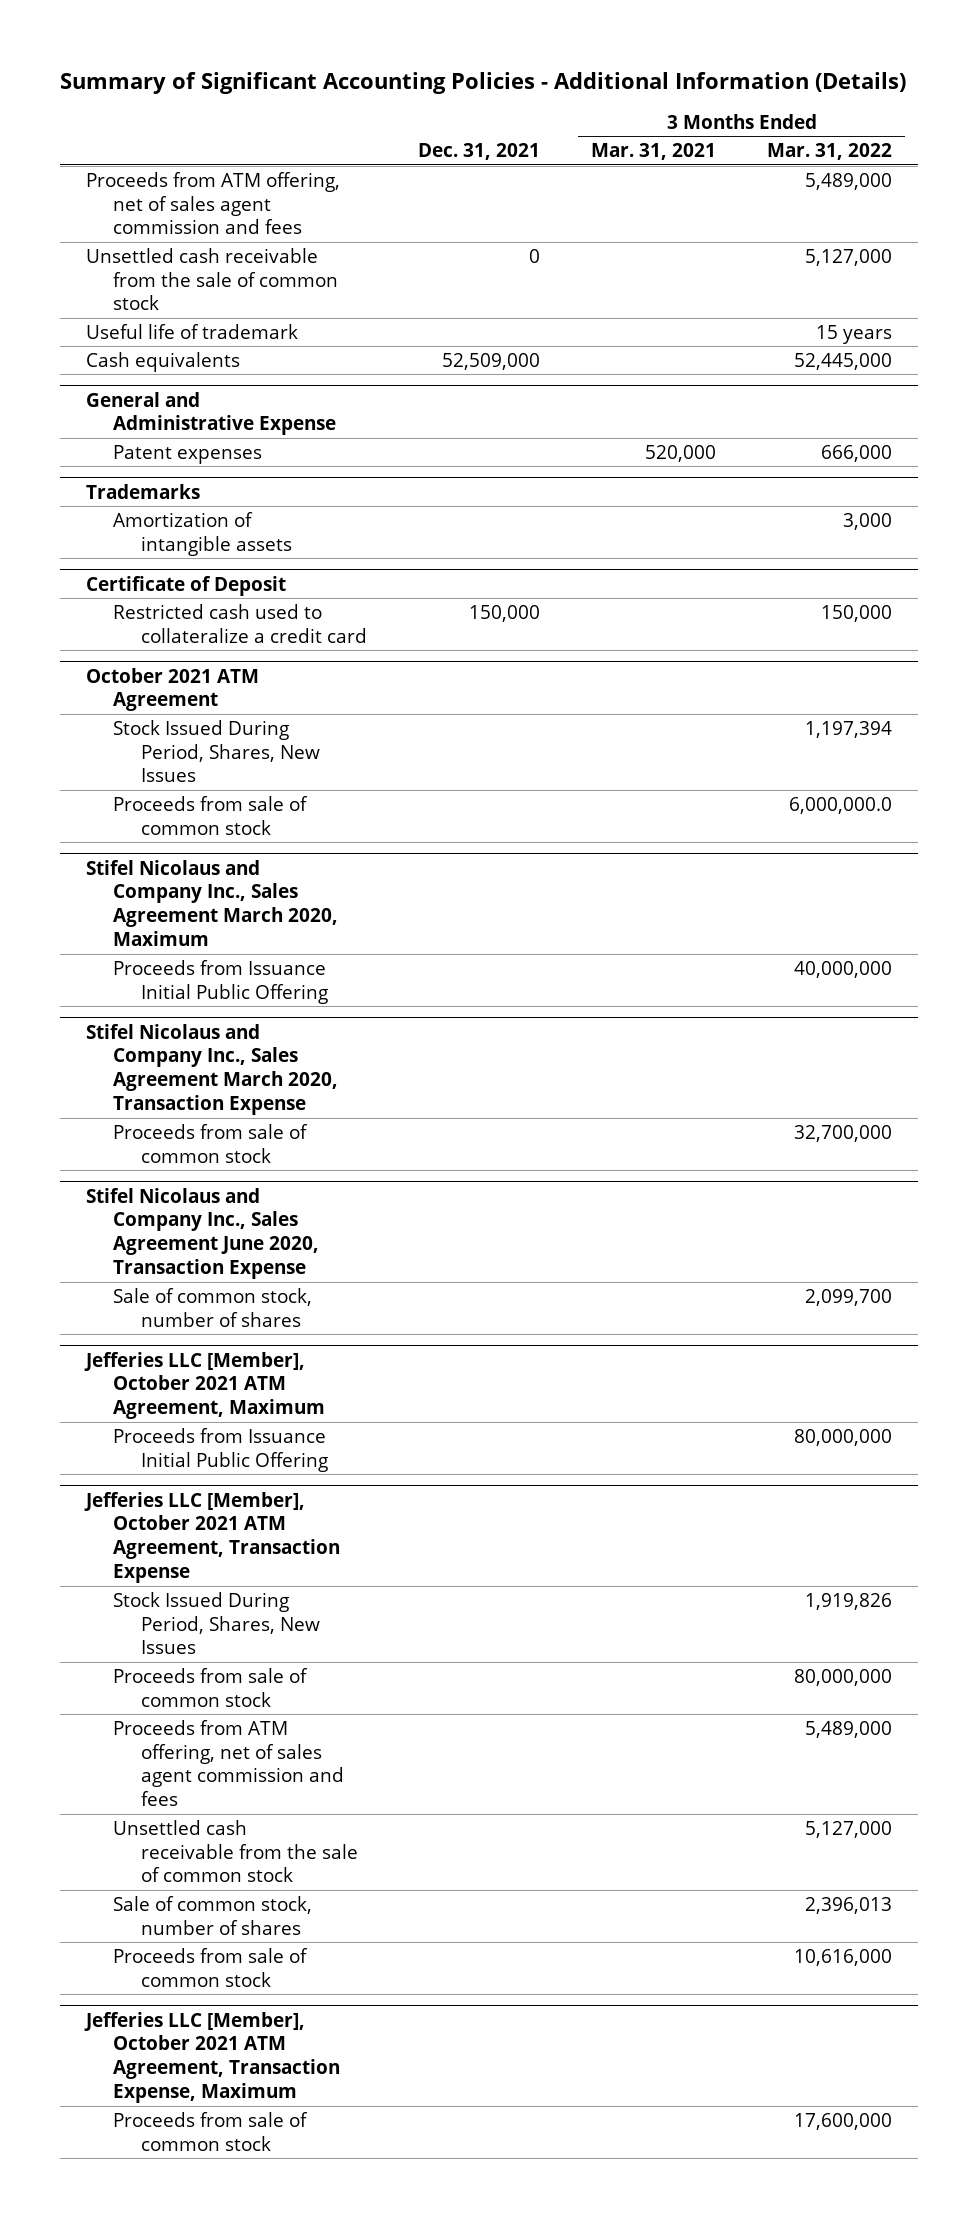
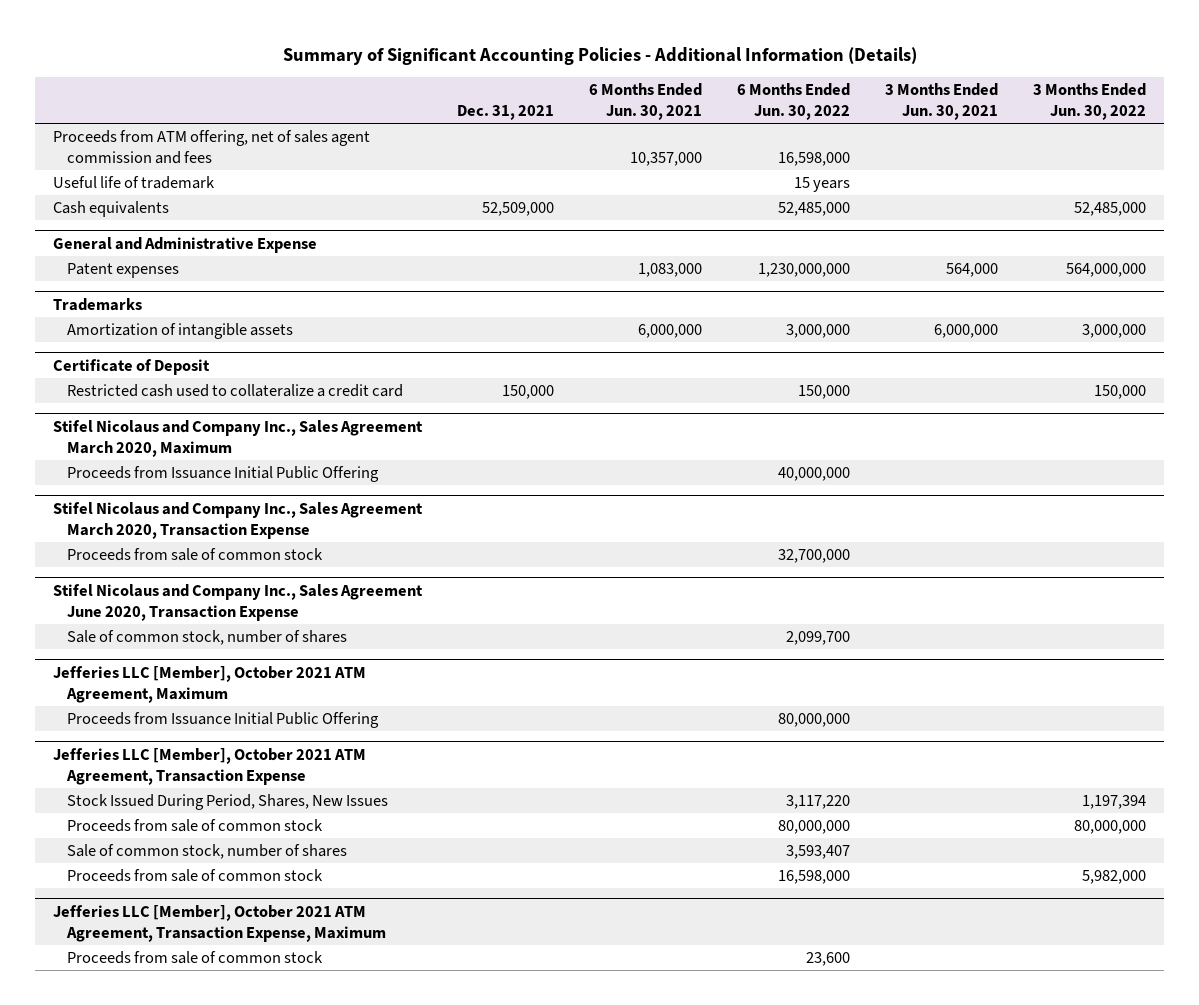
- | Dec. 31, 2021 | 3 Months Ended Mar. 31, 2021 | 3 Months Ended Mar. 31, 2022
+ | Dec. 31, 2021 | 6 Months Ended Jun. 30, 2021 | 6 Months Ended Jun. 30, 2022 | 3 Months Ended Jun. 30, 2021 | 3 Months Ended Jun. 30, 2022
- Unsettled cash receivable from the sale of common stock | 0 | | 5,127,000
- October 2021 ATM Agreement
- Stock Issued During Period, Shares, New Issues | | | 1,197,394
- Proceeds from sale of common stock | | | 6,000,000.0
@ Jefferies LLC [Member], October 2021 ATM Agreement, Transaction Expense
- Proceeds from ATM offering, net of sales agent commission and fees | | | 5,489,000
- Unsettled cash receivable from the sale of common stock | | | 5,127,000

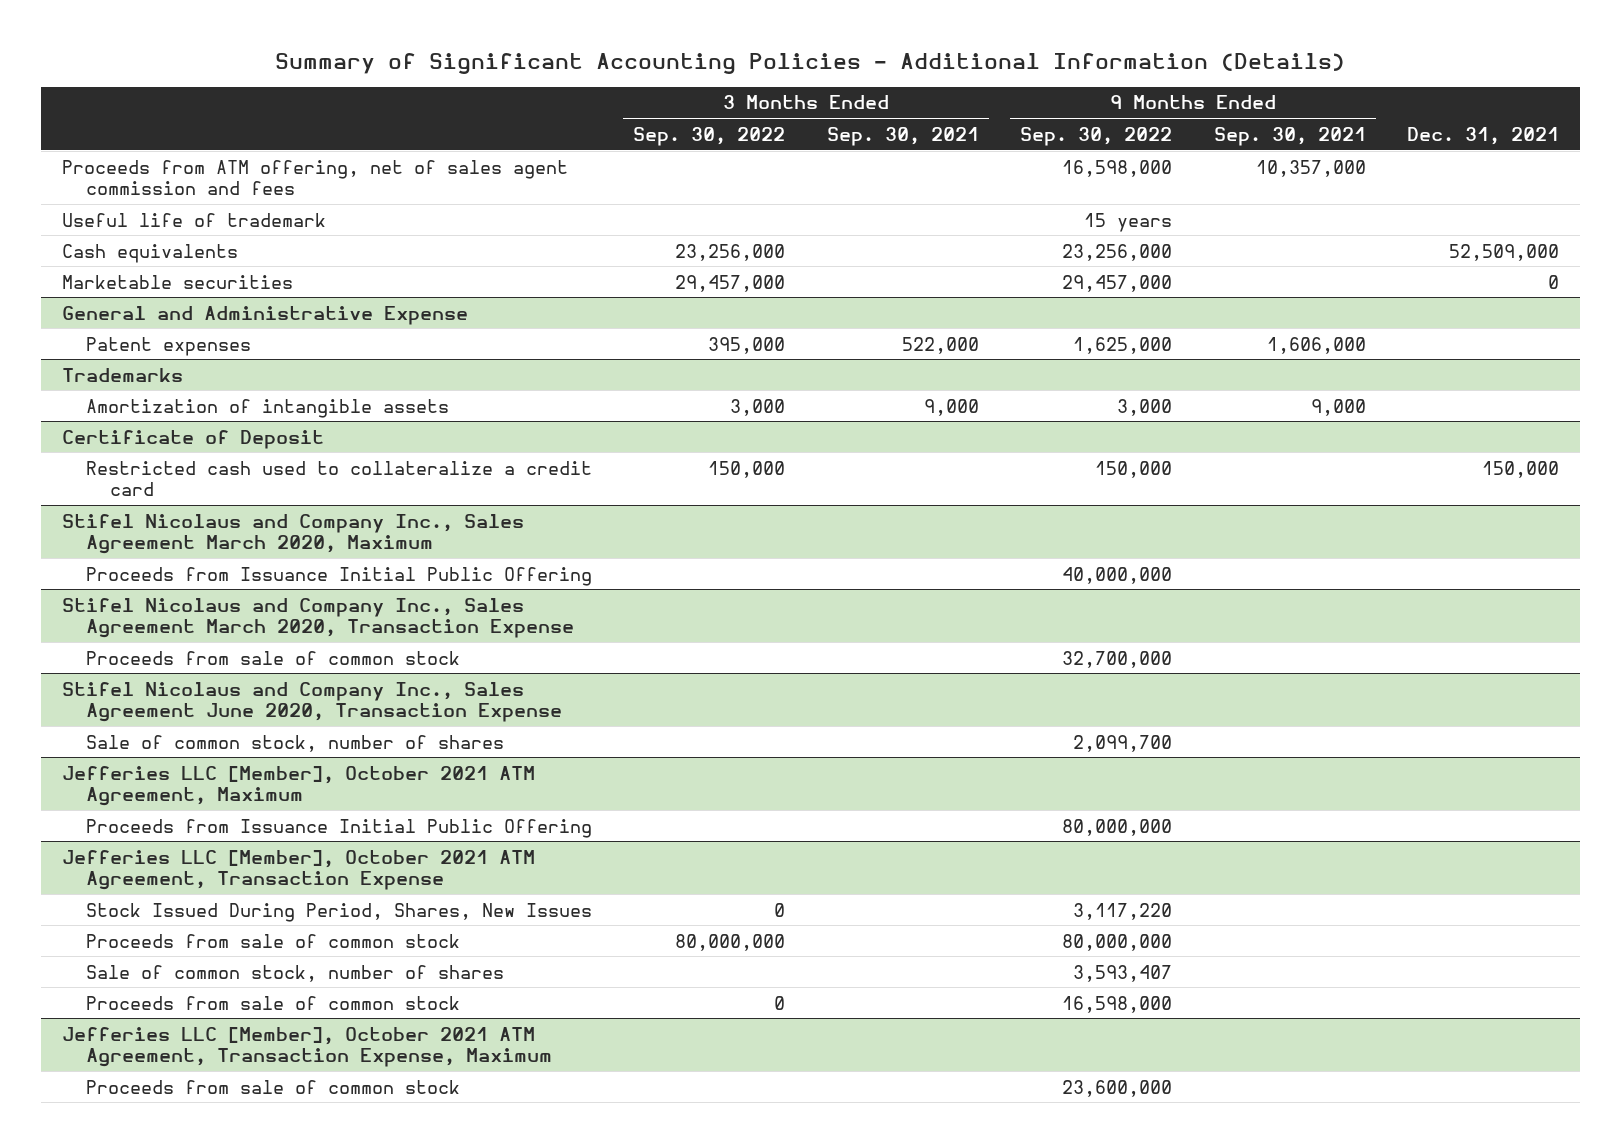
- | Dec. 31, 2021 | 6 Months Ended Jun. 30, 2021 | 6 Months Ended Jun. 30, 2022 | 3 Months Ended Jun. 30, 2021 | 3 Months Ended Jun. 30, 2022
+ | 3 Months Ended Sep. 30, 2022 | 3 Months Ended Sep. 30, 2021 | 9 Months Ended Sep. 30, 2022 | 9 Months Ended Sep. 30, 2021 | Dec. 31, 2021
+ Marketable securities | 29,457,000 | | 29,457,000 | | 0

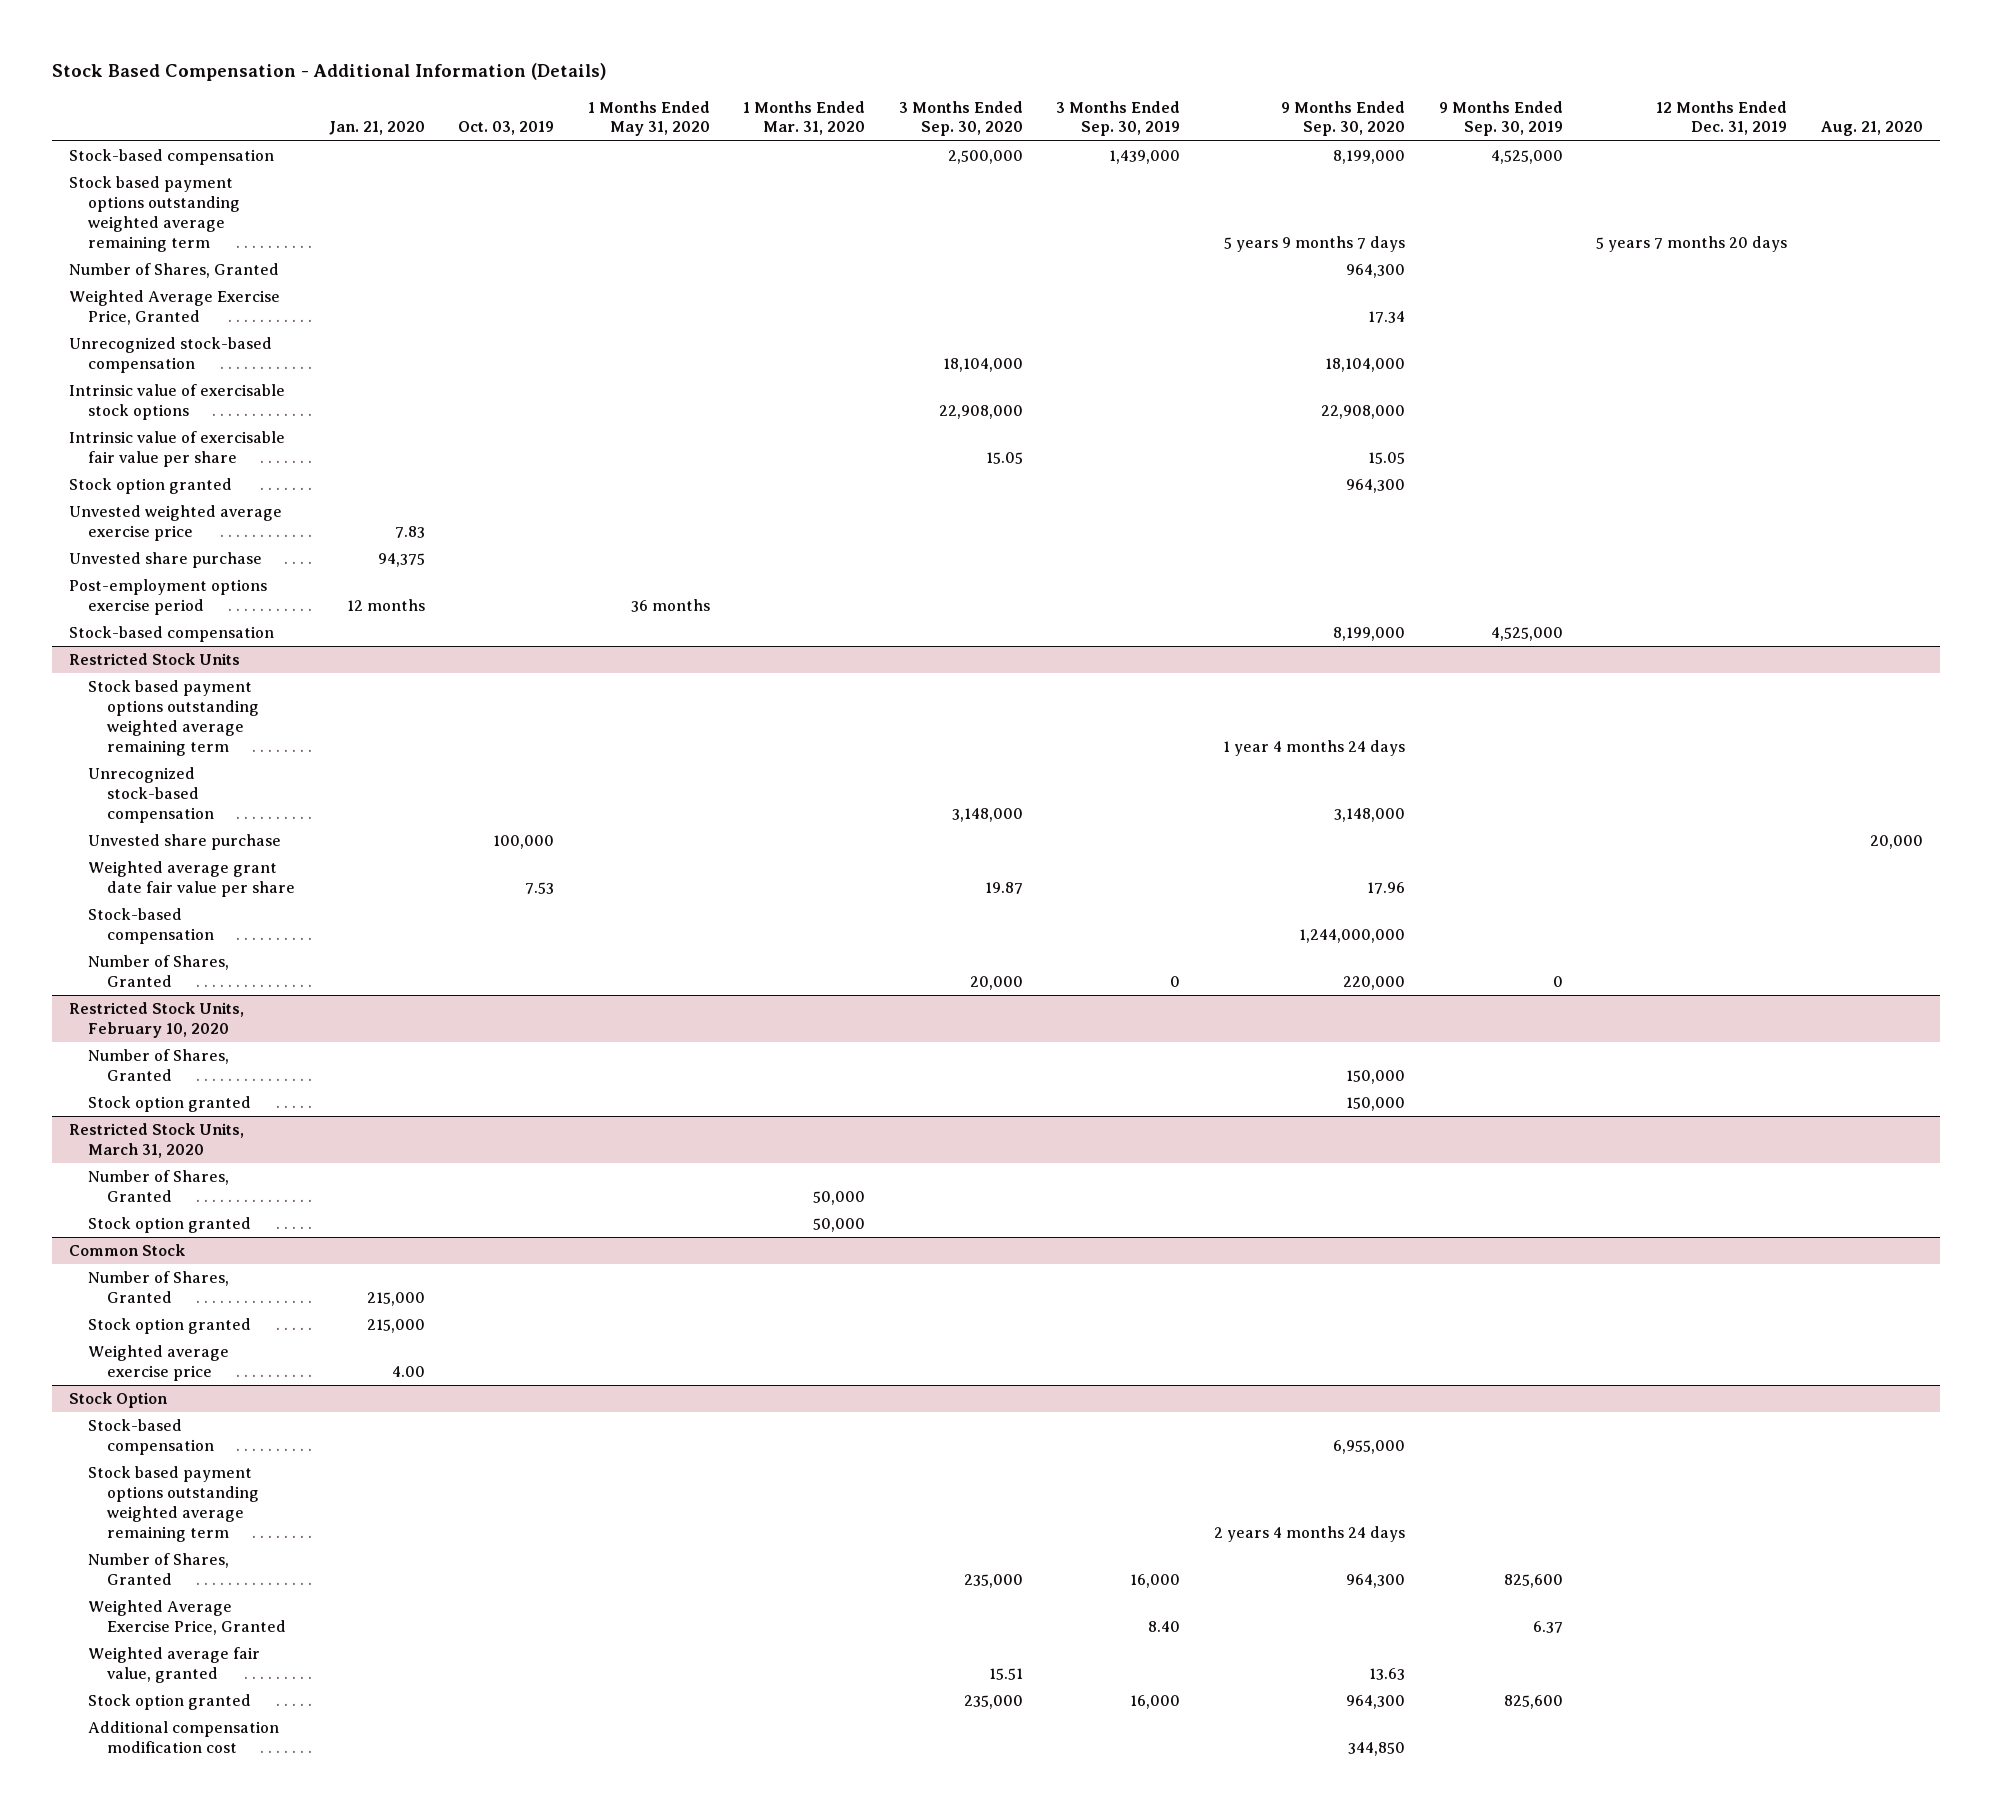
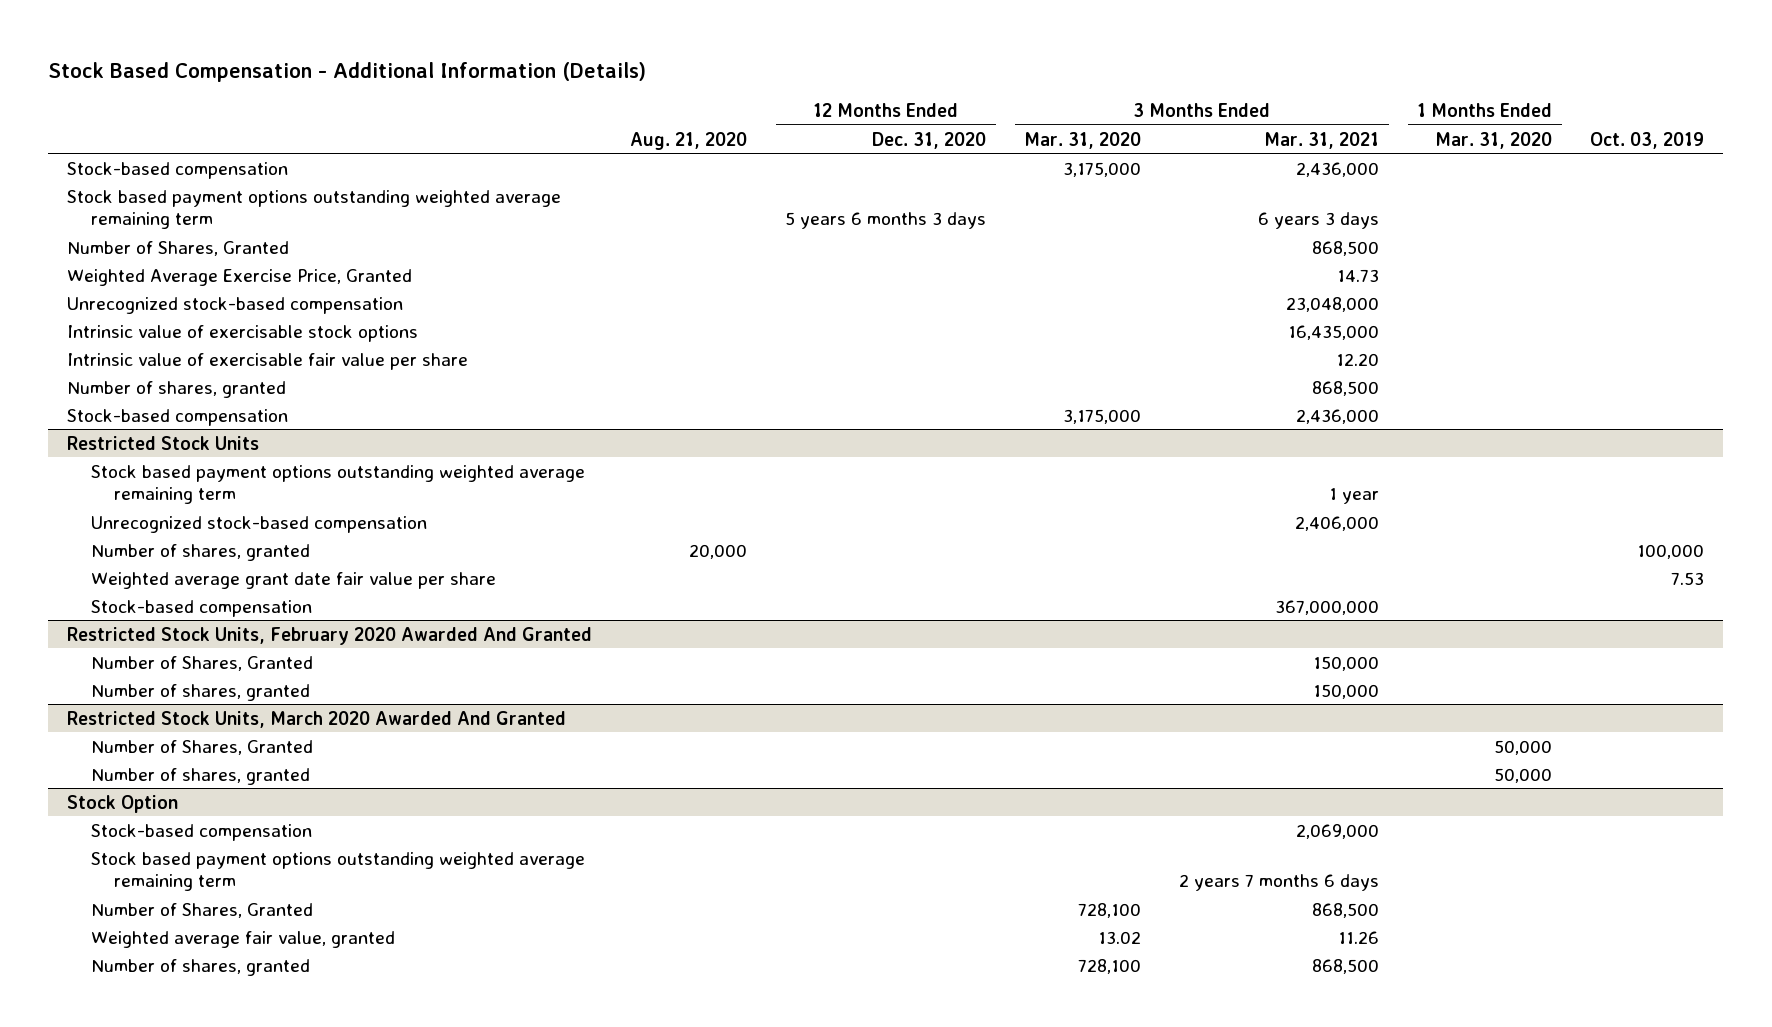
- | Jan. 21, 2020 | Oct. 03, 2019 | 1 Months Ended May 31, 2020 | 1 Months Ended Mar. 31, 2020 | 3 Months Ended Sep. 30, 2020 | 3 Months Ended Sep. 30, 2019 | 9 Months Ended Sep. 30, 2020 | 9 Months Ended Sep. 30, 2019 | 12 Months Ended Dec. 31, 2019 | Aug. 21, 2020
+ | Aug. 21, 2020 | 12 Months Ended Dec. 31, 2020 | 3 Months Ended Mar. 31, 2020 | 3 Months Ended Mar. 31, 2021 | 1 Months Ended Mar. 31, 2020 | Oct. 03, 2019
- Stock option granted | | | | | | | 964,300 | | |
- Unvested weighted average exercise price | 7.83 | | | | | | | | |
- Unvested share purchase | 94,375 | | | | | | | | |
- Post-employment options exercise period | 12 months | | 36 months | | | | | | |
+ Number of shares, granted | | | | 868,500 | |
@ Restricted Stock Units
- Unvested share purchase | | 100,000 | | | | | | | | 20,000
+ Number of shares, granted | 20,000 | | | | | 100,000
- Number of Shares, Granted | | | | | 20,000 | 0 | 220,000 | 0 | |
- Restricted Stock Units, February 10, 2020
+ Restricted Stock Units, February 2020 Awarded And Granted
- Stock option granted | | | | | | | 150,000 | | |
- Restricted Stock Units, March 31, 2020
+ Number of shares, granted | | | | 150,000 | |
+ Restricted Stock Units, March 2020 Awarded And Granted
- Stock option granted | | | | 50,000 | | | | | |
- Common Stock
- Number of Shares, Granted | 215,000 | | | | | | | | |
- Stock option granted | 215,000 | | | | | | | | |
- Weighted average exercise price | 4.00 | | | | | | | | |
+ Number of shares, granted | | | | | 50,000 |
@ Stock Option
- Weighted Average Exercise Price, Granted | | | | | | 8.40 | | 6.37 | |
- Stock option granted | | | | | 235,000 | 16,000 | 964,300 | 825,600 | |
- Additional compensation modification cost | | | | | | | 344,850 | | |
+ Number of shares, granted | | | 728,100 | 868,500 | |

